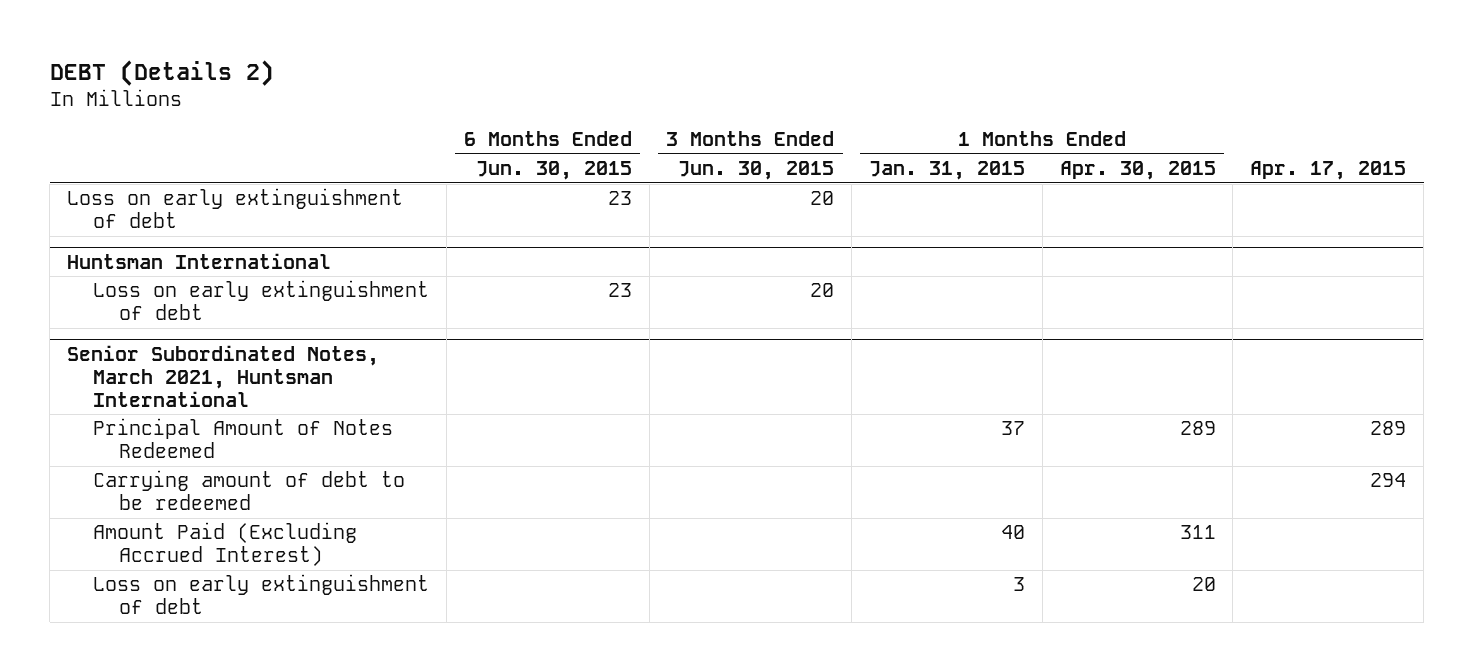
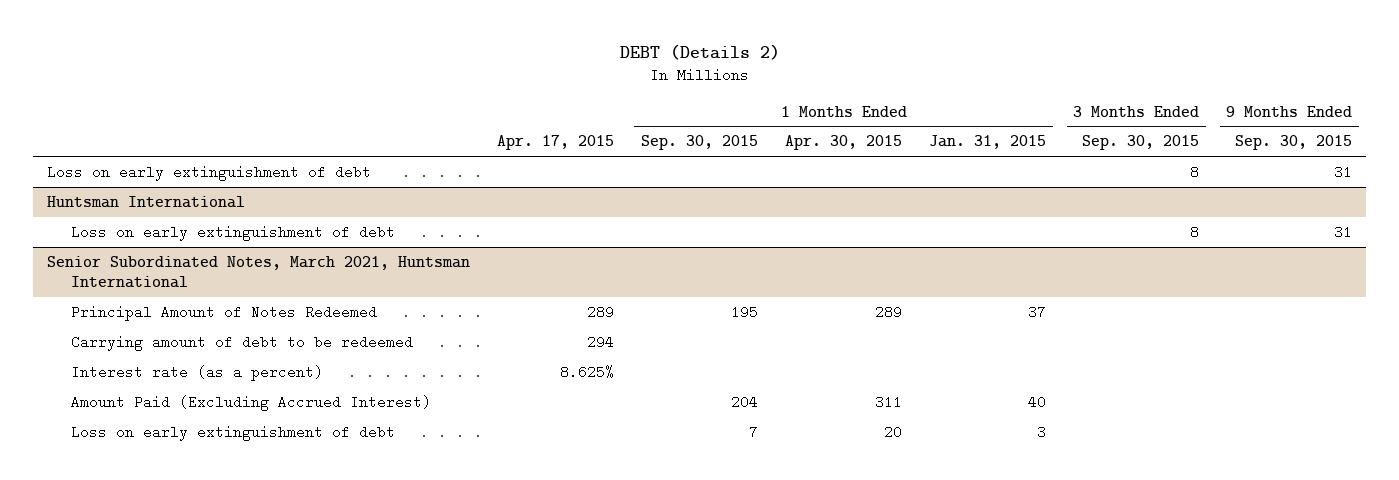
- | 6 Months Ended Jun. 30, 2015 | 3 Months Ended Jun. 30, 2015 | 1 Months Ended Jan. 31, 2015 | 1 Months Ended Apr. 30, 2015 | Apr. 17, 2015
+ | Apr. 17, 2015 | 1 Months Ended Sep. 30, 2015 | 1 Months Ended Apr. 30, 2015 | 1 Months Ended Jan. 31, 2015 | 3 Months Ended Sep. 30, 2015 | 9 Months Ended Sep. 30, 2015
@ Senior Subordinated Notes, March 2021, Huntsman International
+ Interest rate (as a percent) | 8.625% | | | | |

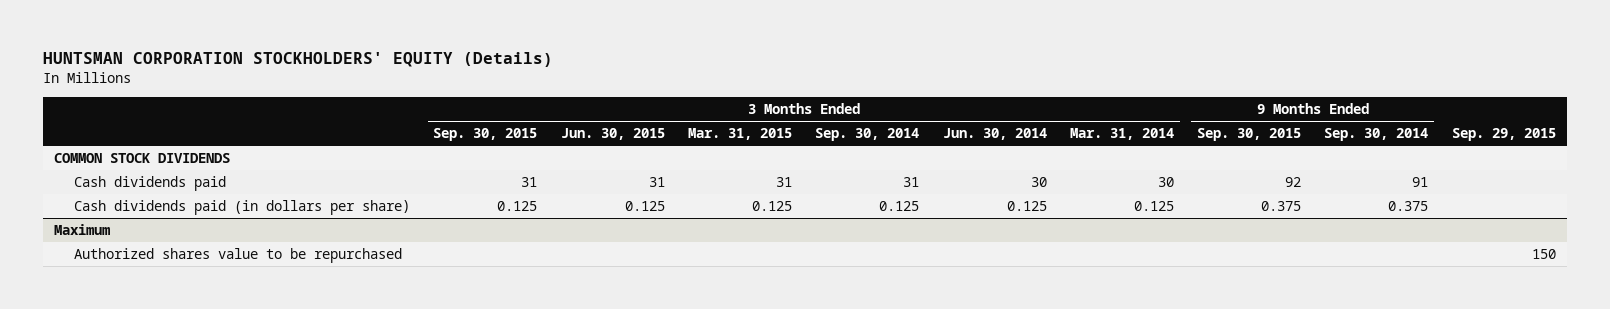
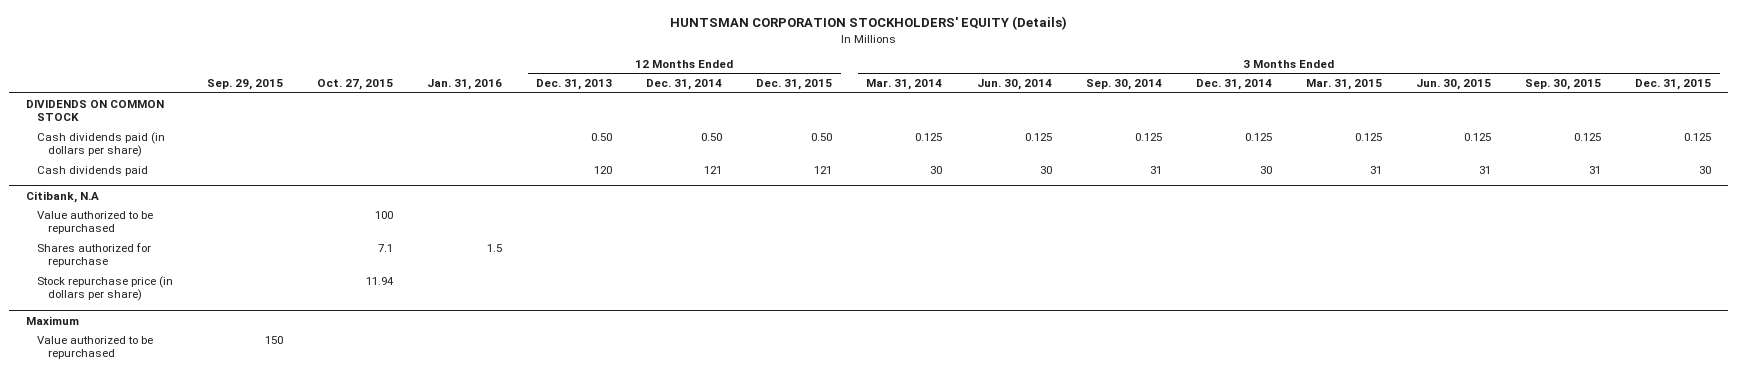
- | 3 Months Ended Sep. 30, 2015 | 3 Months Ended Jun. 30, 2015 | 3 Months Ended Mar. 31, 2015 | 3 Months Ended Sep. 30, 2014 | 3 Months Ended Jun. 30, 2014 | 3 Months Ended Mar. 31, 2014 | 9 Months Ended Sep. 30, 2015 | 9 Months Ended Sep. 30, 2014 | Sep. 29, 2015
+ | Sep. 29, 2015 | Oct. 27, 2015 | Jan. 31, 2016 | 12 Months Ended Dec. 31, 2013 | 12 Months Ended Dec. 31, 2014 | 12 Months Ended Dec. 31, 2015 | 3 Months Ended Mar. 31, 2014 | 3 Months Ended Jun. 30, 2014 | 3 Months Ended Sep. 30, 2014 | 3 Months Ended Dec. 31, 2014 | 3 Months Ended Mar. 31, 2015 | 3 Months Ended Jun. 30, 2015 | 3 Months Ended Sep. 30, 2015 | 3 Months Ended Dec. 31, 2015
- COMMON STOCK DIVIDENDS
+ DIVIDENDS ON COMMON STOCK
moved down: Cash dividends paid | | | | 120 | 121 | 121 | 30 | 30 | 31 | 30 | 31 | 31 | 31 | 30
+ Citibank, N.A
+ Value authorized to be repurchased | | 100 | | | | | | | | | | | |
+ Shares authorized for repurchase | | 7.1 | 1.5 | | | | | | | | | | |
+ Stock repurchase price (in dollars per share) | | 11.94 | | | | | | | | | | | |
@ Maximum
- Authorized shares value to be repurchased | | | | | | | | | 150
+ Value authorized to be repurchased | 150 | | | | | | | | | | | | |

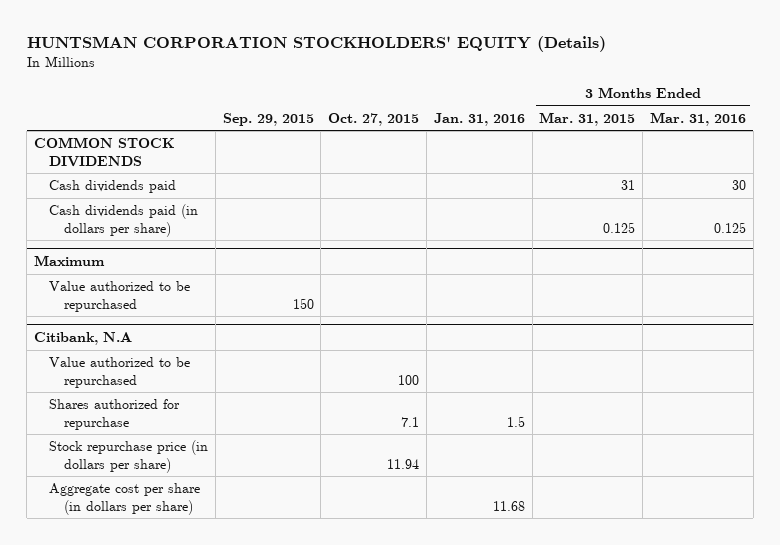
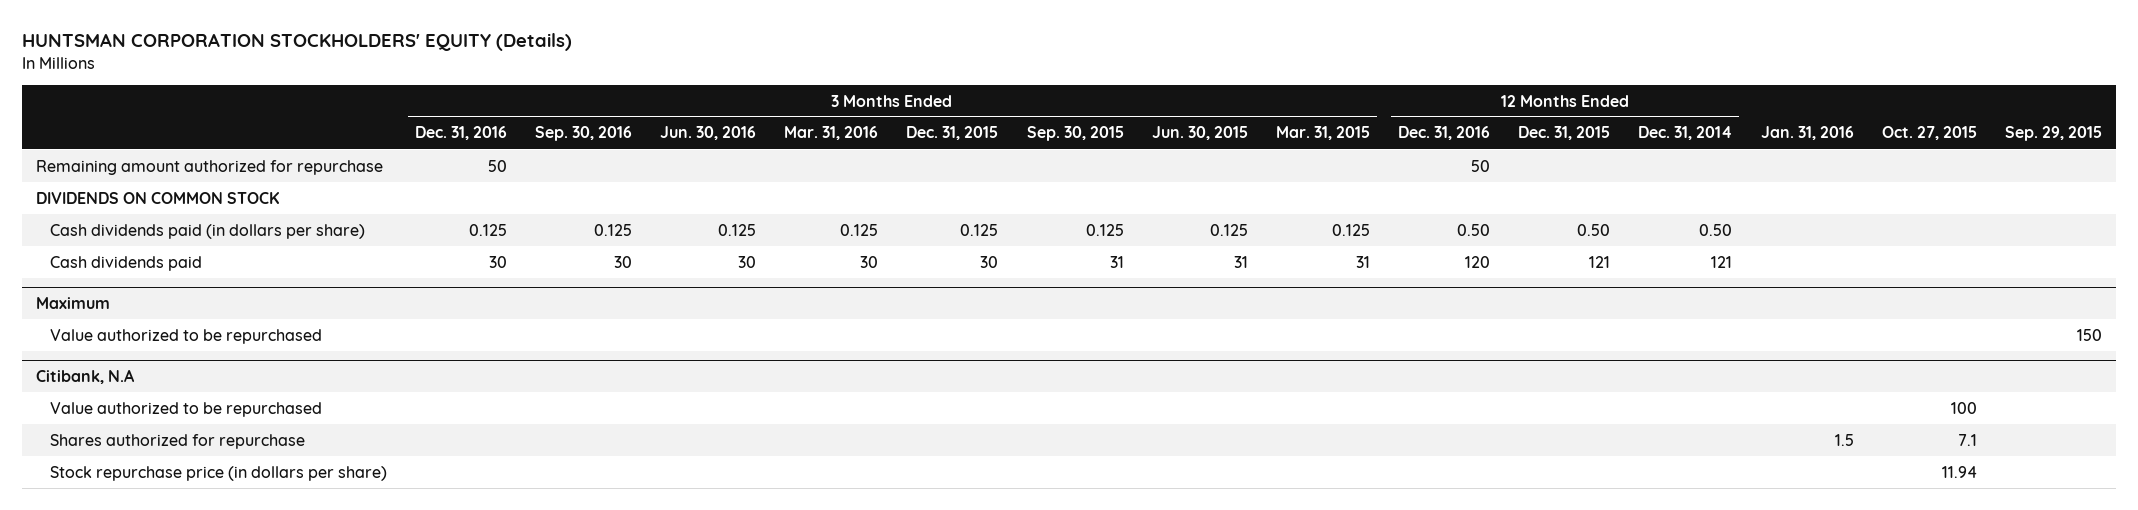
- | Sep. 29, 2015 | Oct. 27, 2015 | Jan. 31, 2016 | 3 Months Ended Mar. 31, 2015 | 3 Months Ended Mar. 31, 2016
+ | 3 Months Ended Dec. 31, 2016 | 3 Months Ended Sep. 30, 2016 | 3 Months Ended Jun. 30, 2016 | 3 Months Ended Mar. 31, 2016 | 3 Months Ended Dec. 31, 2015 | 3 Months Ended Sep. 30, 2015 | 3 Months Ended Jun. 30, 2015 | 3 Months Ended Mar. 31, 2015 | 12 Months Ended Dec. 31, 2016 | 12 Months Ended Dec. 31, 2015 | 12 Months Ended Dec. 31, 2014 | Jan. 31, 2016 | Oct. 27, 2015 | Sep. 29, 2015
- COMMON STOCK DIVIDENDS
+ Remaining amount authorized for repurchase | 50 | | | | | | | | 50 | | | | |
+ DIVIDENDS ON COMMON STOCK
moved down: Cash dividends paid | 30 | 30 | 30 | 30 | 30 | 31 | 31 | 31 | 120 | 121 | 121 | | |
@ Citibank, N.A
- Aggregate cost per share (in dollars per share) | | | 11.68 | |

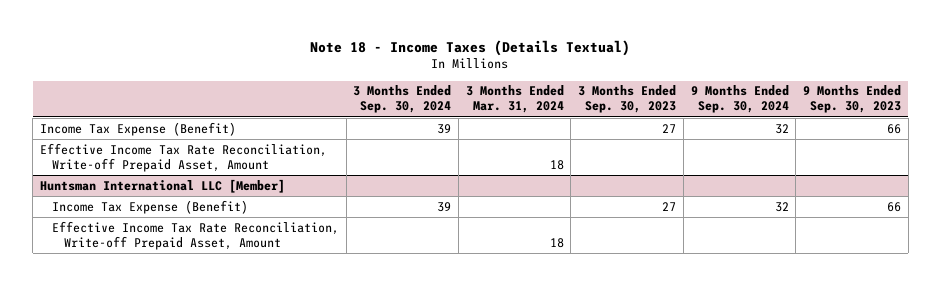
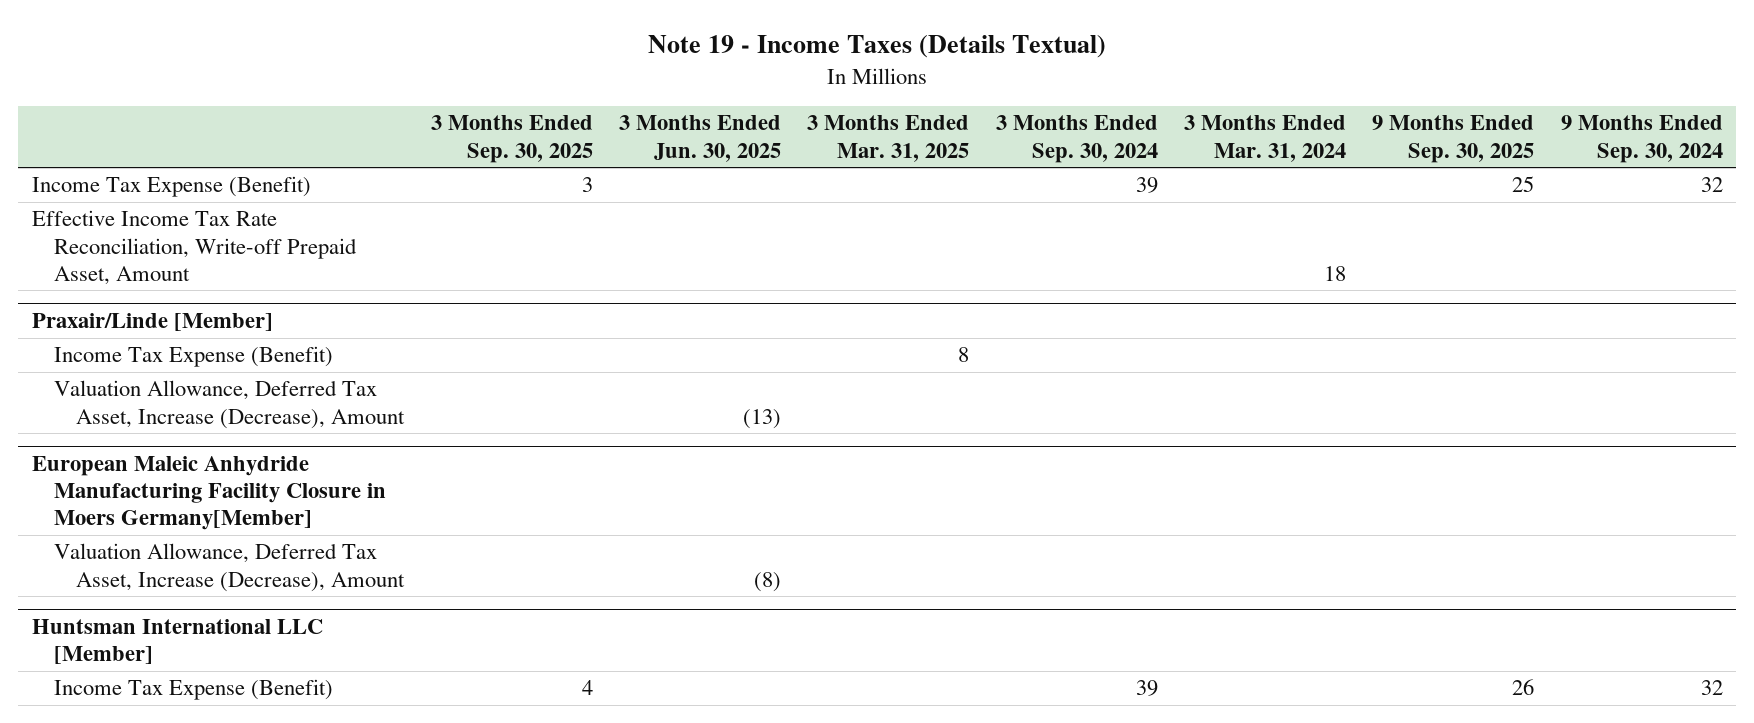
- Note 18 - Income Taxes (Details Textual)
+ Note 19 - Income Taxes (Details Textual)
- | 3 Months Ended Sep. 30, 2024 | 3 Months Ended Mar. 31, 2024 | 3 Months Ended Sep. 30, 2023 | 9 Months Ended Sep. 30, 2024 | 9 Months Ended Sep. 30, 2023
+ | 3 Months Ended Sep. 30, 2025 | 3 Months Ended Jun. 30, 2025 | 3 Months Ended Mar. 31, 2025 | 3 Months Ended Sep. 30, 2024 | 3 Months Ended Mar. 31, 2024 | 9 Months Ended Sep. 30, 2025 | 9 Months Ended Sep. 30, 2024
+ Praxair/Linde [Member]
+ Income Tax Expense (Benefit) | | | 8 | | | |
+ Valuation Allowance, Deferred Tax Asset, Increase (Decrease), Amount | | (13) | | | | |
+ European Maleic Anhydride Manufacturing Facility Closure in Moers Germany[Member]
+ Valuation Allowance, Deferred Tax Asset, Increase (Decrease), Amount | | (8) | | | | |
@ Huntsman International LLC [Member]
- Effective Income Tax Rate Reconciliation, Write-off Prepaid Asset, Amount | | 18 | | |

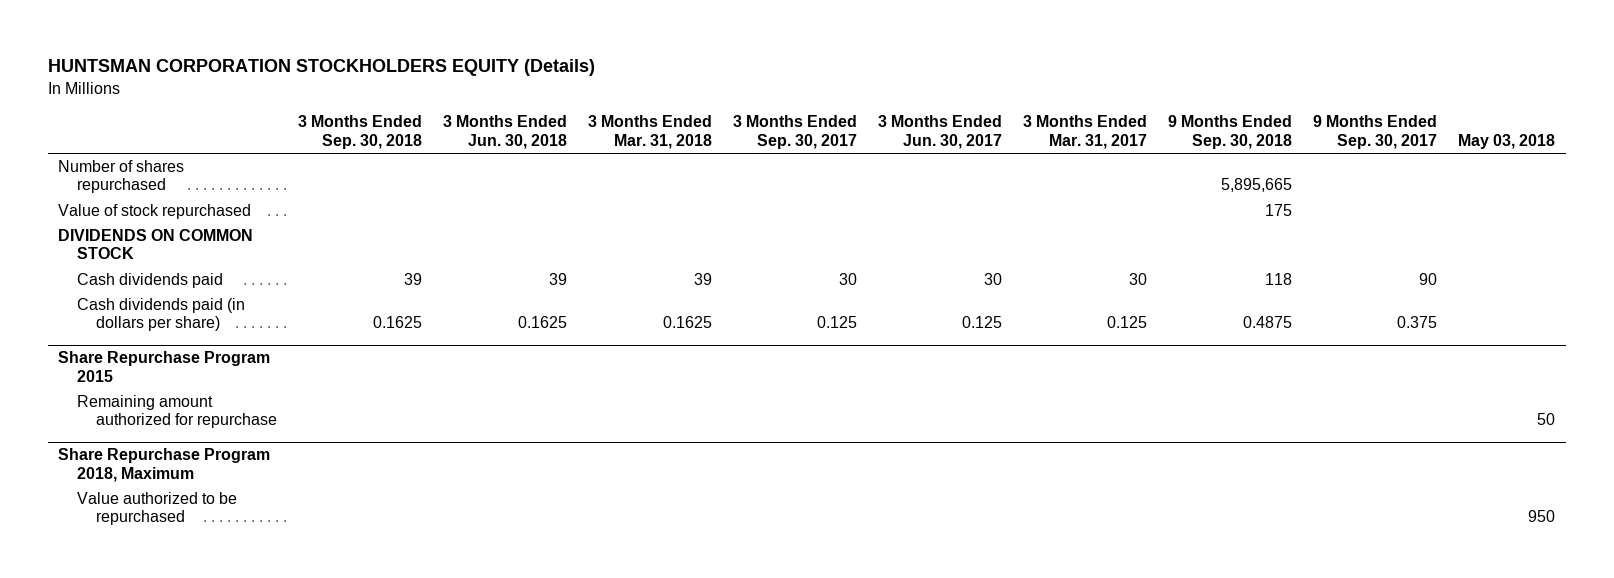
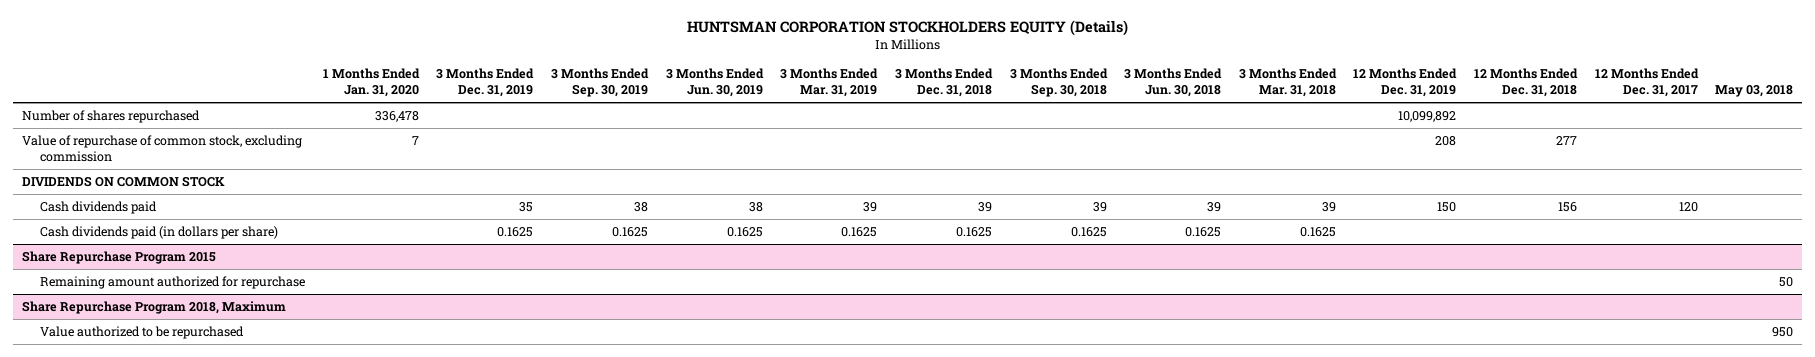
- | 3 Months Ended Sep. 30, 2018 | 3 Months Ended Jun. 30, 2018 | 3 Months Ended Mar. 31, 2018 | 3 Months Ended Sep. 30, 2017 | 3 Months Ended Jun. 30, 2017 | 3 Months Ended Mar. 31, 2017 | 9 Months Ended Sep. 30, 2018 | 9 Months Ended Sep. 30, 2017 | May 03, 2018
+ | 1 Months Ended Jan. 31, 2020 | 3 Months Ended Dec. 31, 2019 | 3 Months Ended Sep. 30, 2019 | 3 Months Ended Jun. 30, 2019 | 3 Months Ended Mar. 31, 2019 | 3 Months Ended Dec. 31, 2018 | 3 Months Ended Sep. 30, 2018 | 3 Months Ended Jun. 30, 2018 | 3 Months Ended Mar. 31, 2018 | 12 Months Ended Dec. 31, 2019 | 12 Months Ended Dec. 31, 2018 | 12 Months Ended Dec. 31, 2017 | May 03, 2018
- Value of stock repurchased | | | | | | | 175 | |
+ Value of repurchase of common stock, excluding commission | 7 | | | | | | | | | 208 | 277 | |

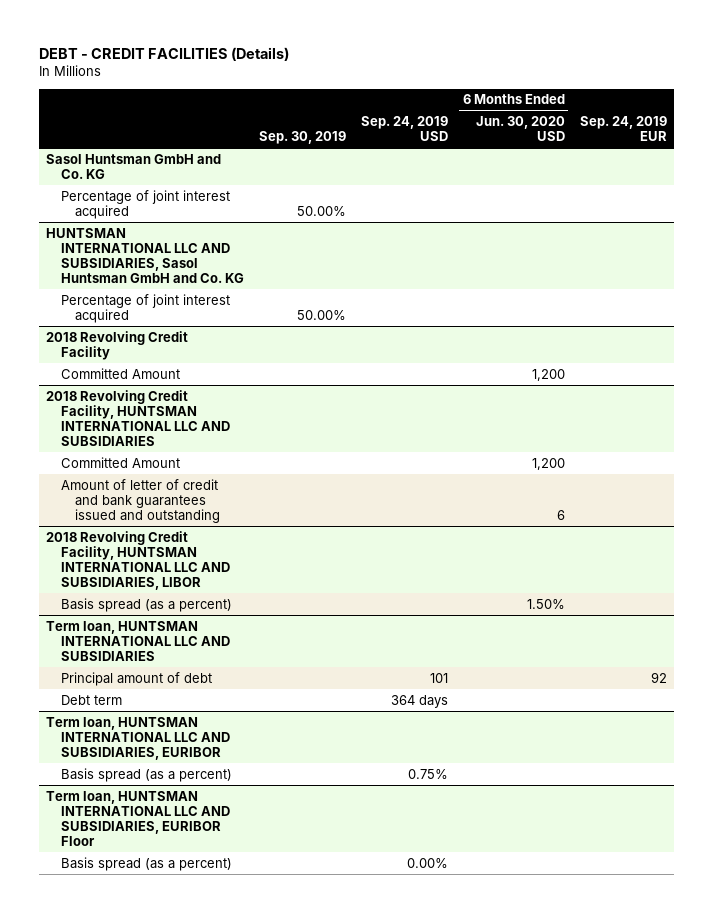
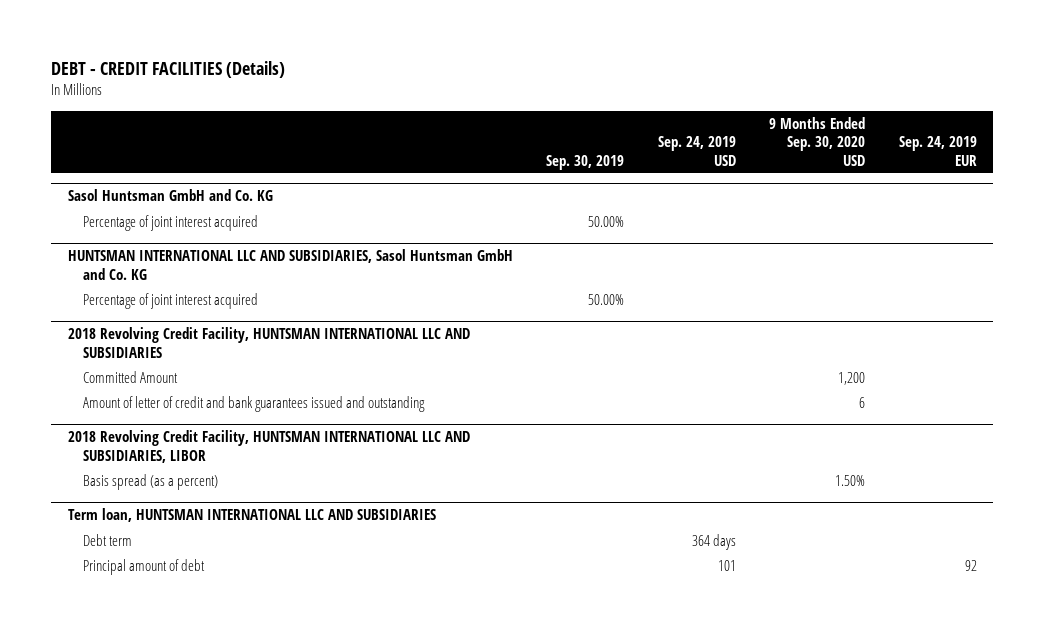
- | Sep. 30, 2019 | Sep. 24, 2019 USD | 6 Months Ended Jun. 30, 2020 USD | Sep. 24, 2019 EUR
+ | Sep. 30, 2019 | Sep. 24, 2019 USD | 9 Months Ended Sep. 30, 2020 USD | Sep. 24, 2019 EUR
- 2018 Revolving Credit Facility
- Committed Amount | | | 1,200 |
- Term loan, HUNTSMAN INTERNATIONAL LLC AND SUBSIDIARIES, EURIBOR
- Basis spread (as a percent) | | 0.75% | |
- Term loan, HUNTSMAN INTERNATIONAL LLC AND SUBSIDIARIES, EURIBOR Floor
- Basis spread (as a percent) | | 0.00% | |
@ Term loan, HUNTSMAN INTERNATIONAL LLC AND SUBSIDIARIES
moved down: Principal amount of debt | | 101 | | 92

